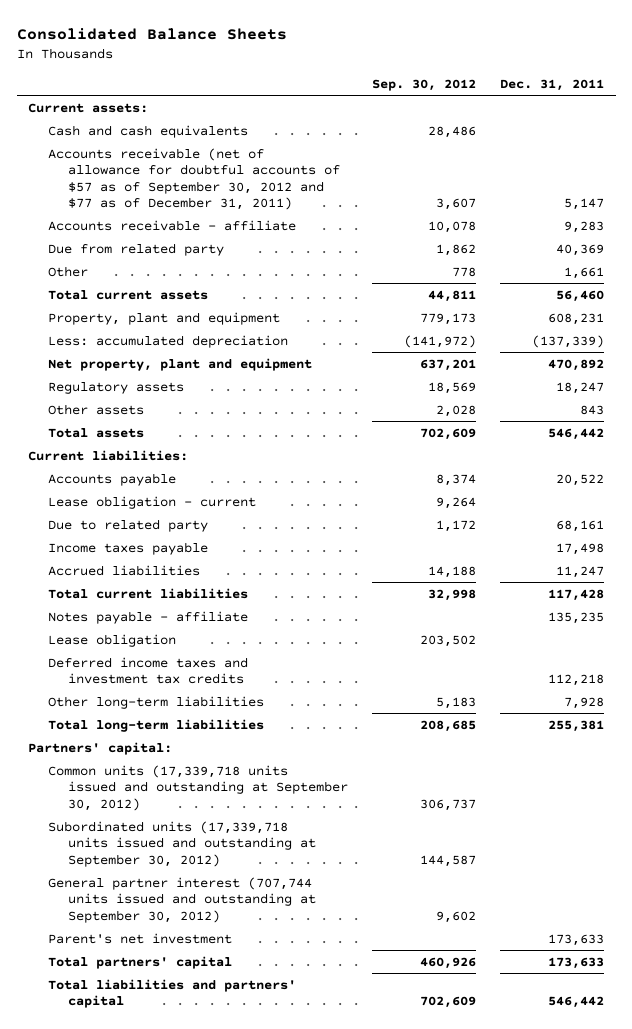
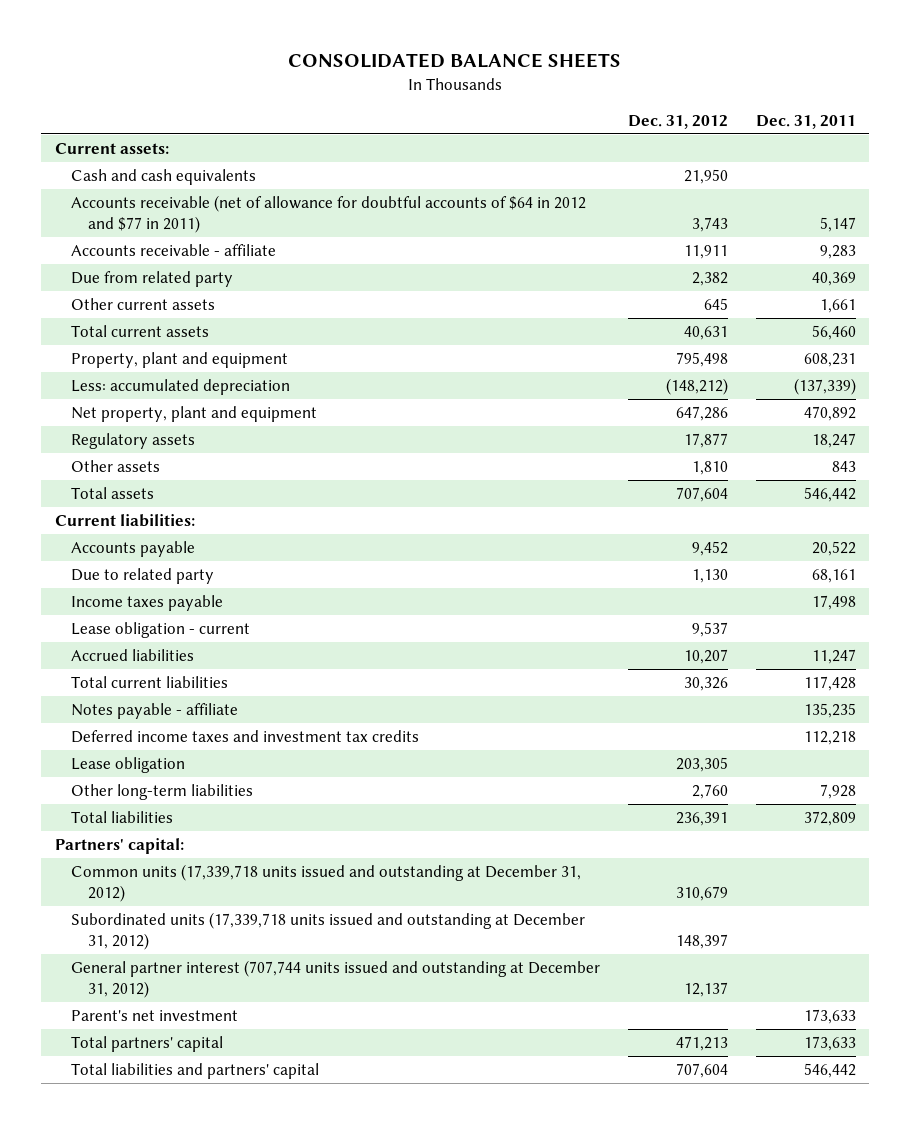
- Consolidated Balance Sheets
+ CONSOLIDATED BALANCE SHEETS
- | Sep. 30, 2012 | Dec. 31, 2011
+ | Dec. 31, 2012 | Dec. 31, 2011
- Accounts receivable (net of allowance for doubtful accounts of $57 as of September 30, 2012 and $77 as of December 31, 2011) | 3,607 | 5,147
+ Accounts receivable (net of allowance for doubtful accounts of $64 in 2012 and $77 in 2011) | 3,743 | 5,147
- Other | 778 | 1,661
+ Other current assets | 645 | 1,661
moved down: Lease obligation - current | 9,537 |
moved down: Lease obligation | 203,305 |
- Total long-term liabilities | 208,685 | 255,381
+ Total liabilities | 236,391 | 372,809
- Common units (17,339,718 units issued and outstanding at September 30, 2012) | 306,737 |
- Subordinated units (17,339,718 units issued and outstanding at September 30, 2012) | 144,587 |
- General partner interest (707,744 units issued and outstanding at September 30, 2012) | 9,602 |
+ Common units (17,339,718 units issued and outstanding at December 31, 2012) | 310,679 |
+ Subordinated units (17,339,718 units issued and outstanding at December 31, 2012) | 148,397 |
+ General partner interest (707,744 units issued and outstanding at December 31, 2012) | 12,137 |

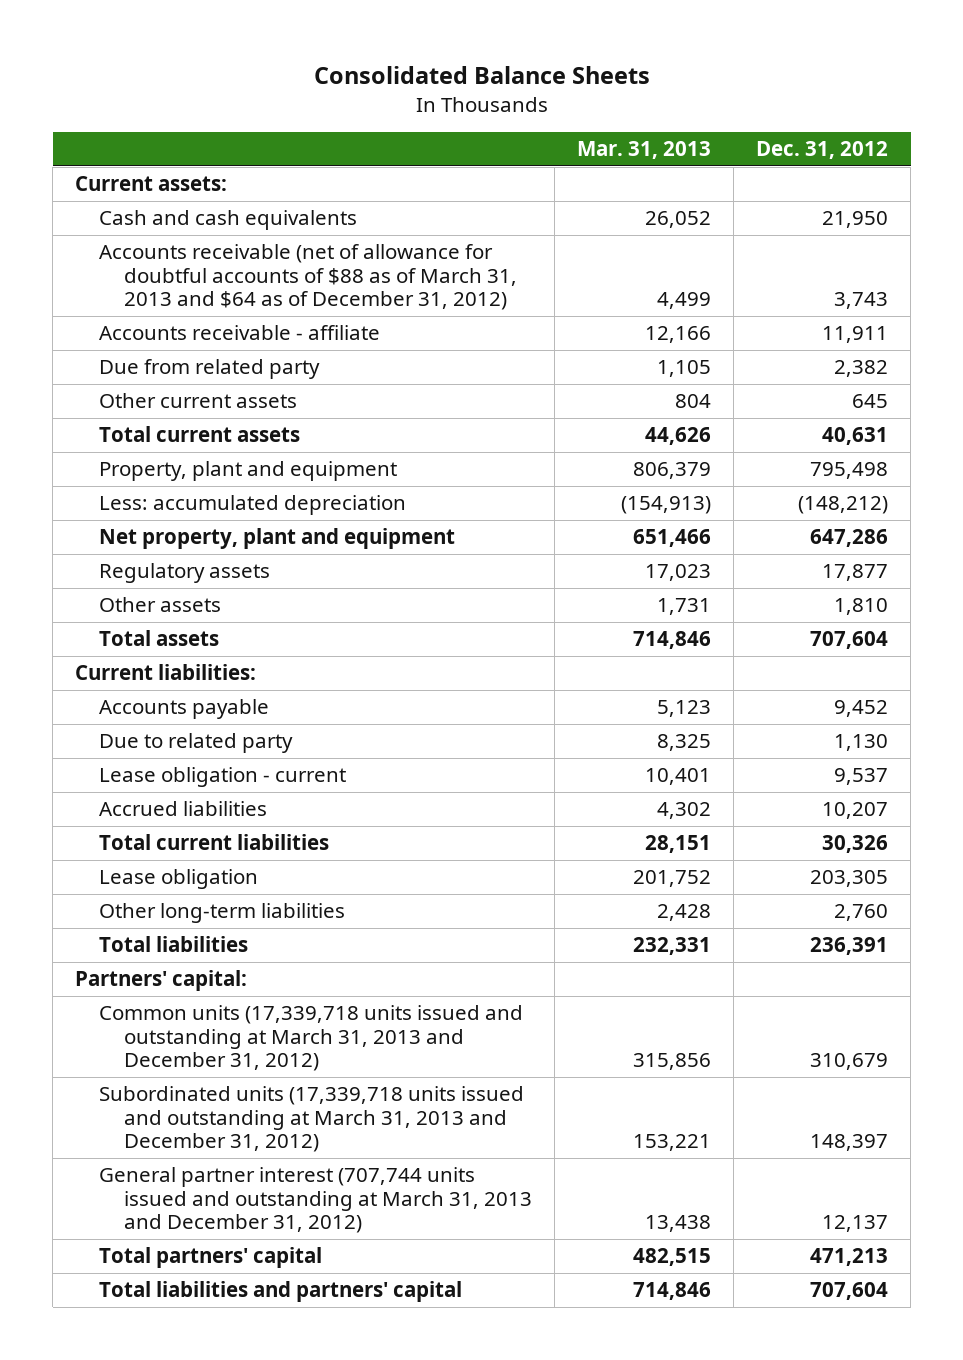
- CONSOLIDATED BALANCE SHEETS
+ Consolidated Balance Sheets
- | Dec. 31, 2012 | Dec. 31, 2011
+ | Mar. 31, 2013 | Dec. 31, 2012
- Accounts receivable (net of allowance for doubtful accounts of $64 in 2012 and $77 in 2011) | 3,743 | 5,147
+ Accounts receivable (net of allowance for doubtful accounts of $88 as of March 31, 2013 and $64 as of December 31, 2012) | 4,499 | 3,743
- Income taxes payable | | 17,498
- Notes payable - affiliate | | 135,235
- Deferred income taxes and investment tax credits | | 112,218
- Common units (17,339,718 units issued and outstanding at December 31, 2012) | 310,679 |
- Subordinated units (17,339,718 units issued and outstanding at December 31, 2012) | 148,397 |
- General partner interest (707,744 units issued and outstanding at December 31, 2012) | 12,137 |
- Parent's net investment | | 173,633
+ Common units (17,339,718 units issued and outstanding at March 31, 2013 and December 31, 2012) | 315,856 | 310,679
+ Subordinated units (17,339,718 units issued and outstanding at March 31, 2013 and December 31, 2012) | 153,221 | 148,397
+ General partner interest (707,744 units issued and outstanding at March 31, 2013 and December 31, 2012) | 13,438 | 12,137

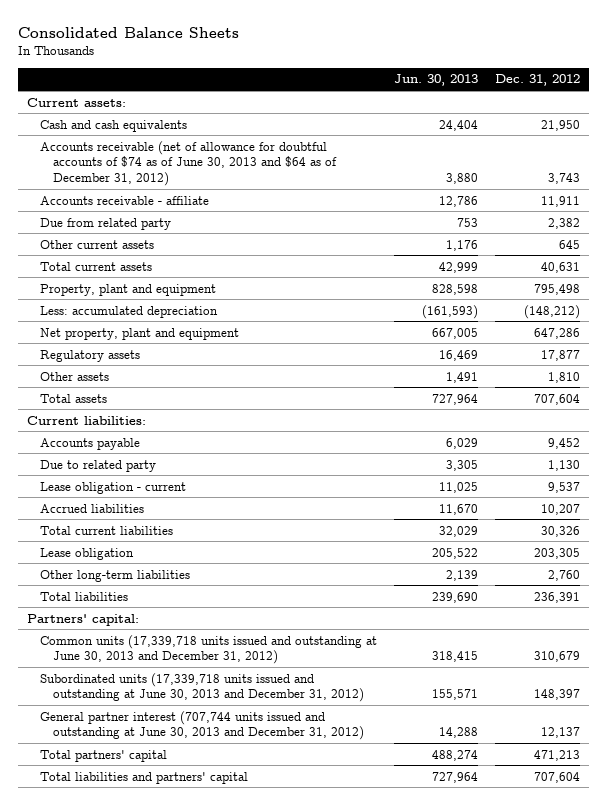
- | Mar. 31, 2013 | Dec. 31, 2012
+ | Jun. 30, 2013 | Dec. 31, 2012
- Accounts receivable (net of allowance for doubtful accounts of $88 as of March 31, 2013 and $64 as of December 31, 2012) | 4,499 | 3,743
+ Accounts receivable (net of allowance for doubtful accounts of $74 as of June 30, 2013 and $64 as of December 31, 2012) | 3,880 | 3,743
- Common units (17,339,718 units issued and outstanding at March 31, 2013 and December 31, 2012) | 315,856 | 310,679
- Subordinated units (17,339,718 units issued and outstanding at March 31, 2013 and December 31, 2012) | 153,221 | 148,397
- General partner interest (707,744 units issued and outstanding at March 31, 2013 and December 31, 2012) | 13,438 | 12,137
+ Common units (17,339,718 units issued and outstanding at June 30, 2013 and December 31, 2012) | 318,415 | 310,679
+ Subordinated units (17,339,718 units issued and outstanding at June 30, 2013 and December 31, 2012) | 155,571 | 148,397
+ General partner interest (707,744 units issued and outstanding at June 30, 2013 and December 31, 2012) | 14,288 | 12,137

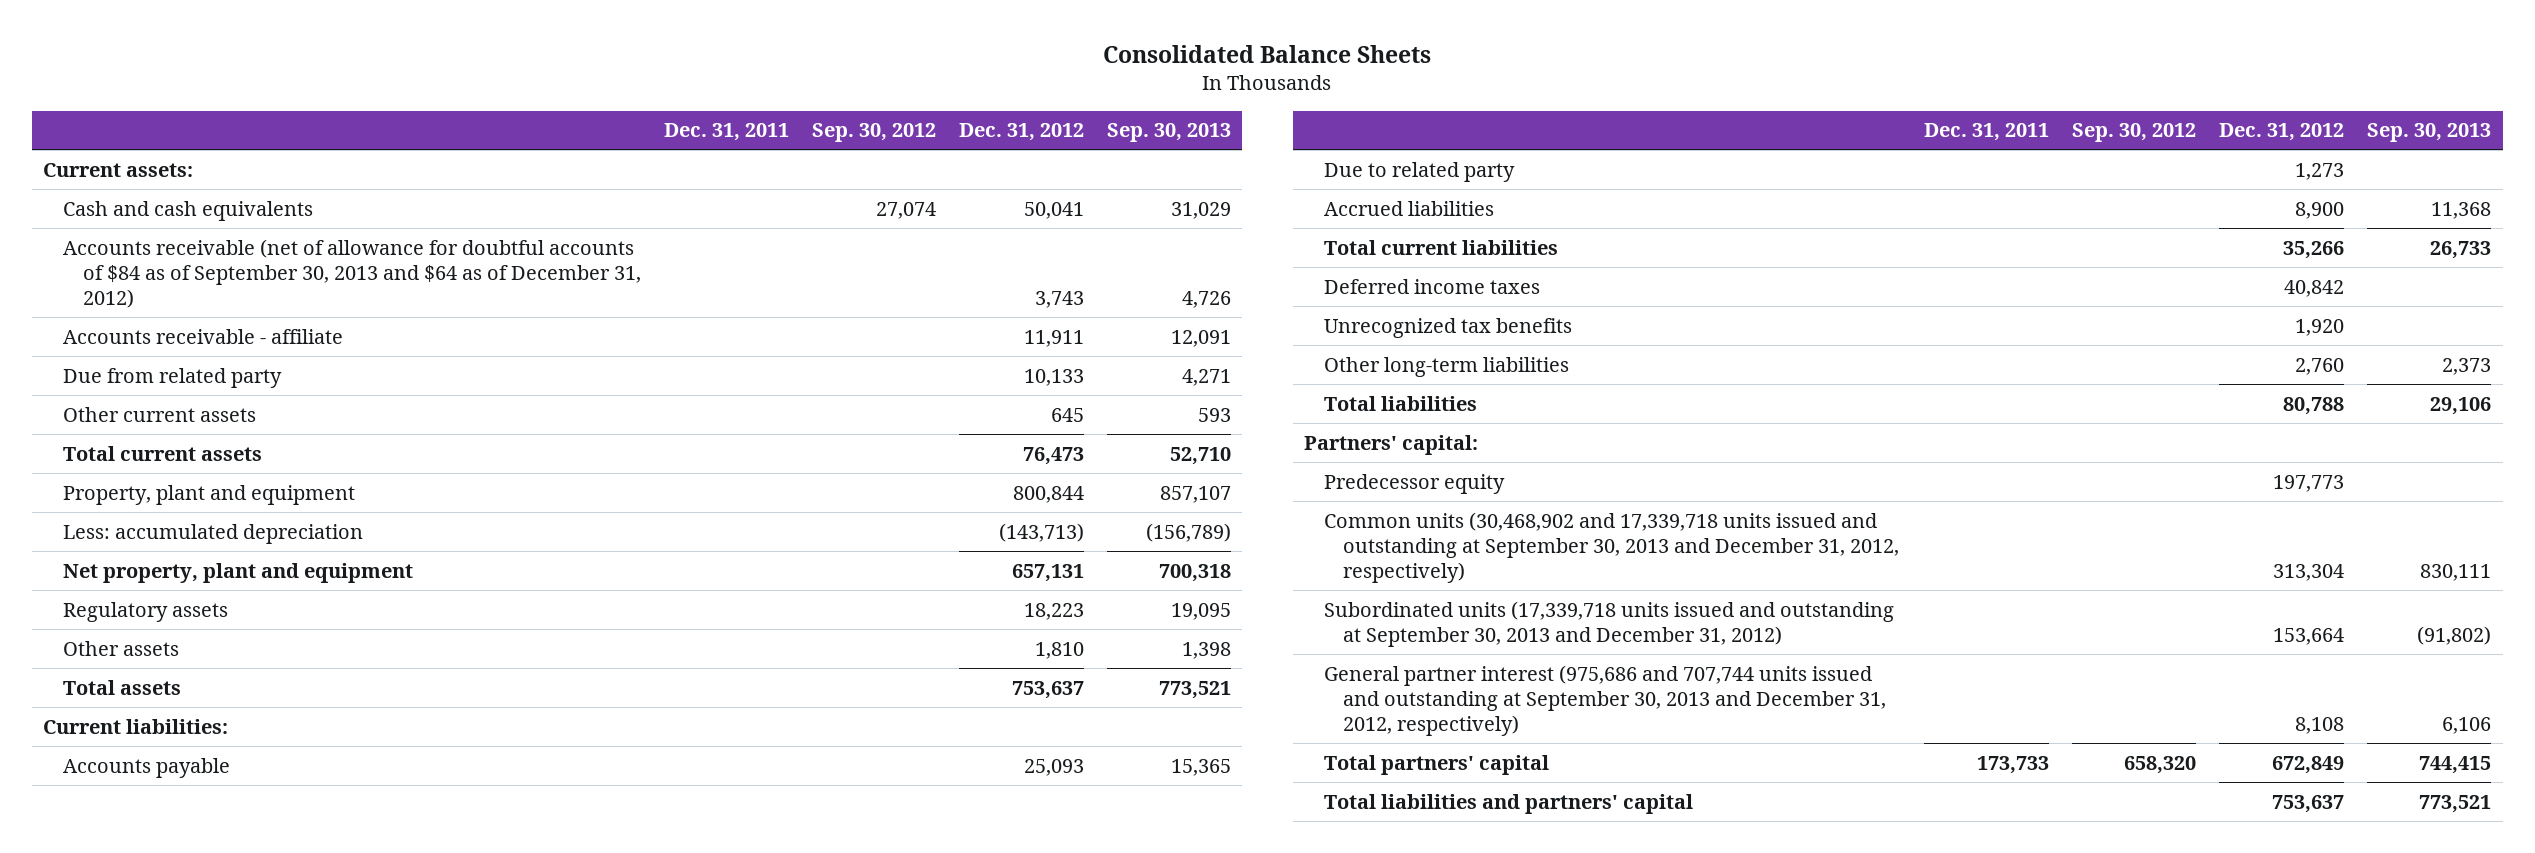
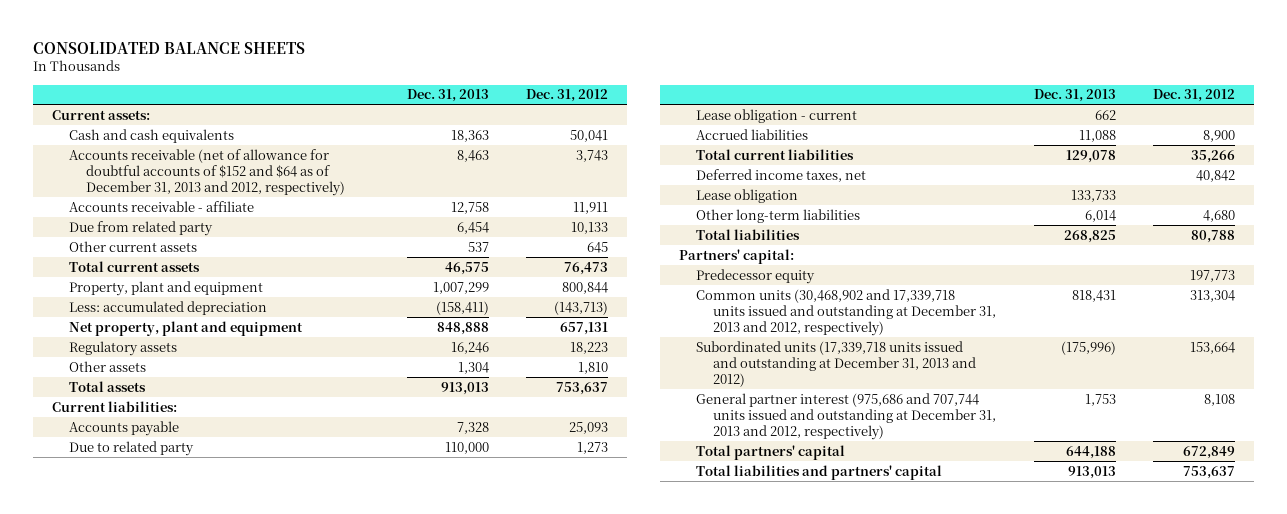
- Consolidated Balance Sheets
+ CONSOLIDATED BALANCE SHEETS
- | Dec. 31, 2011 | Sep. 30, 2012 | Dec. 31, 2012 | Sep. 30, 2013
+ | Dec. 31, 2013 | Dec. 31, 2012
- Accounts receivable (net of allowance for doubtful accounts of $84 as of September 30, 2013 and $64 as of December 31, 2012) | | | 3,743 | 4,726
+ Accounts receivable (net of allowance for doubtful accounts of $152 and $64 as of December 31, 2013 and 2012, respectively) | 8,463 | 3,743
+ Lease obligation - current | 662 |
- Deferred income taxes | | | 40,842 |
- Unrecognized tax benefits | | | 1,920 |
- Other long-term liabilities | | | 2,760 | 2,373
+ Deferred income taxes, net | | 40,842
+ Lease obligation | 133,733 |
+ Other long-term liabilities | 6,014 | 4,680
- Common units (30,468,902 and 17,339,718 units issued and outstanding at September 30, 2013 and December 31, 2012, respectively) | | | 313,304 | 830,111
- Subordinated units (17,339,718 units issued and outstanding at September 30, 2013 and December 31, 2012) | | | 153,664 | (91,802)
- General partner interest (975,686 and 707,744 units issued and outstanding at September 30, 2013 and December 31, 2012, respectively) | | | 8,108 | 6,106
+ Common units (30,468,902 and 17,339,718 units issued and outstanding at December 31, 2013 and 2012, respectively) | 818,431 | 313,304
+ Subordinated units (17,339,718 units issued and outstanding at December 31, 2013 and 2012) | (175,996) | 153,664
+ General partner interest (975,686 and 707,744 units issued and outstanding at December 31, 2013 and 2012, respectively) | 1,753 | 8,108

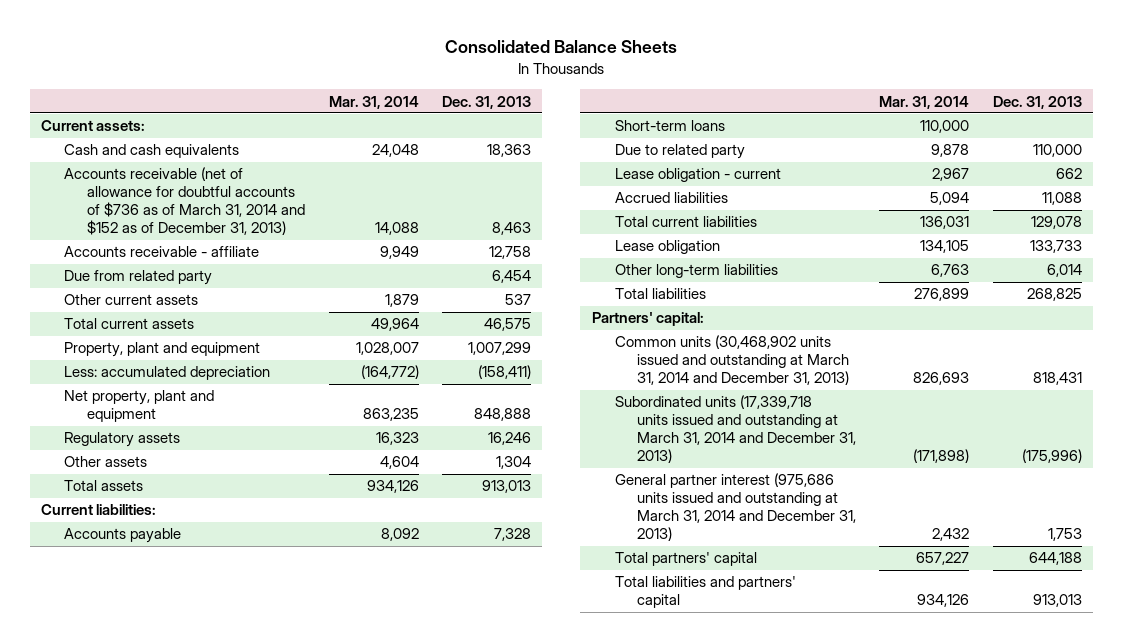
- CONSOLIDATED BALANCE SHEETS
+ Consolidated Balance Sheets
- | Dec. 31, 2013 | Dec. 31, 2012
+ | Mar. 31, 2014 | Dec. 31, 2013
- Accounts receivable (net of allowance for doubtful accounts of $152 and $64 as of December 31, 2013 and 2012, respectively) | 8,463 | 3,743
+ Accounts receivable (net of allowance for doubtful accounts of $736 as of March 31, 2014 and $152 as of December 31, 2013) | 14,088 | 8,463
+ Short-term loans | 110,000 |
- Deferred income taxes, net | | 40,842
- Predecessor equity | | 197,773
- Common units (30,468,902 and 17,339,718 units issued and outstanding at December 31, 2013 and 2012, respectively) | 818,431 | 313,304
- Subordinated units (17,339,718 units issued and outstanding at December 31, 2013 and 2012) | (175,996) | 153,664
- General partner interest (975,686 and 707,744 units issued and outstanding at December 31, 2013 and 2012, respectively) | 1,753 | 8,108
+ Common units (30,468,902 units issued and outstanding at March 31, 2014 and December 31, 2013) | 826,693 | 818,431
+ Subordinated units (17,339,718 units issued and outstanding at March 31, 2014 and December 31, 2013) | (171,898) | (175,996)
+ General partner interest (975,686 units issued and outstanding at March 31, 2014 and December 31, 2013) | 2,432 | 1,753

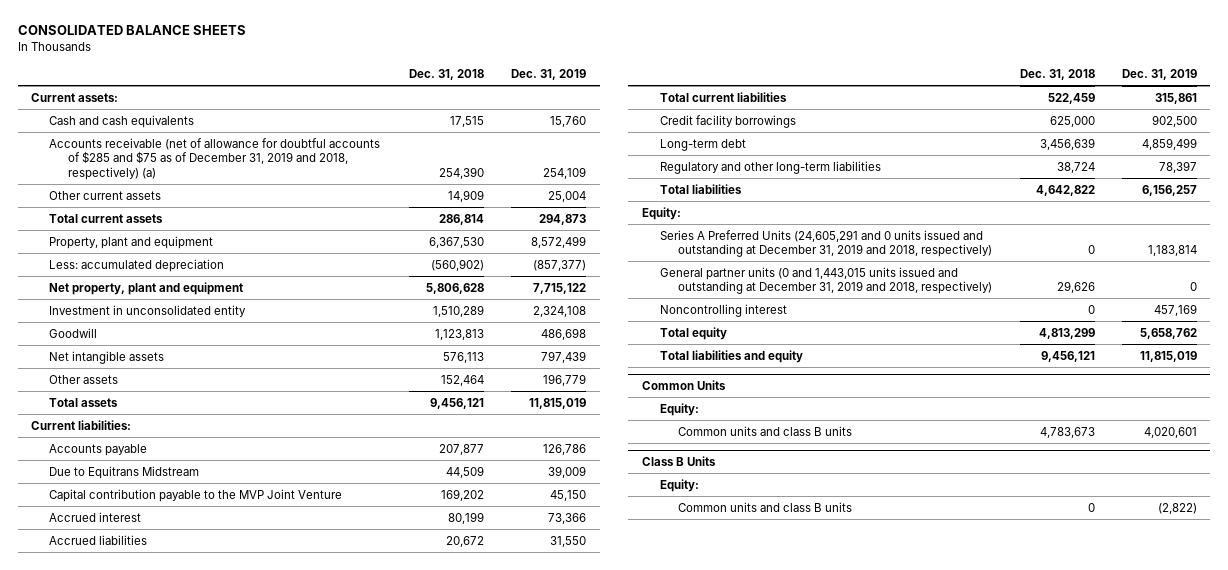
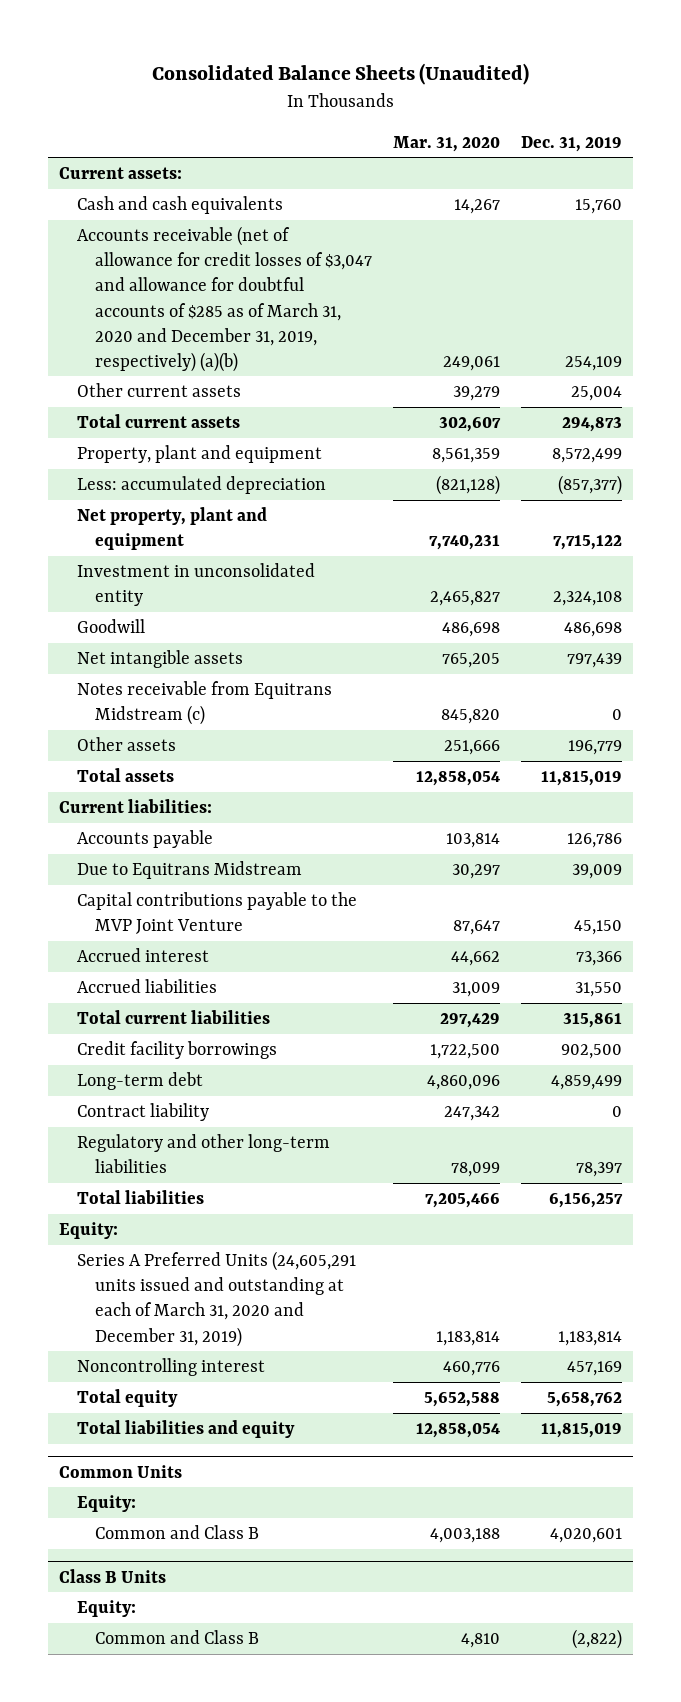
- CONSOLIDATED BALANCE SHEETS
+ Consolidated Balance Sheets (Unaudited)
- | Dec. 31, 2018 | Dec. 31, 2019
+ | Mar. 31, 2020 | Dec. 31, 2019
- Accounts receivable (net of allowance for doubtful accounts of $285 and $75 as of December 31, 2019 and 2018, respectively) (a) | 254,390 | 254,109
+ Accounts receivable (net of allowance for credit losses of $3,047 and allowance for doubtful accounts of $285 as of March 31, 2020 and December 31, 2019, respectively) (a)(b) | 249,061 | 254,109
+ Notes receivable from Equitrans Midstream (c) | 845,820 | 0
- Capital contribution payable to the MVP Joint Venture | 169,202 | 45,150
+ Capital contributions payable to the MVP Joint Venture | 87,647 | 45,150
+ Contract liability | 247,342 | 0
- Series A Preferred Units (24,605,291 and 0 units issued and outstanding at December 31, 2019 and 2018, respectively) | 0 | 1,183,814
- General partner units (0 and 1,443,015 units issued and outstanding at December 31, 2019 and 2018, respectively) | 29,626 | 0
+ Series A Preferred Units (24,605,291 units issued and outstanding at each of March 31, 2020 and December 31, 2019) | 1,183,814 | 1,183,814
@ Common Units
- Common units and class B units | 4,783,673 | 4,020,601
+ Common and Class B | 4,003,188 | 4,020,601
@ Class B Units
- Common units and class B units | 0 | (2,822)
+ Common and Class B | 4,810 | (2,822)

